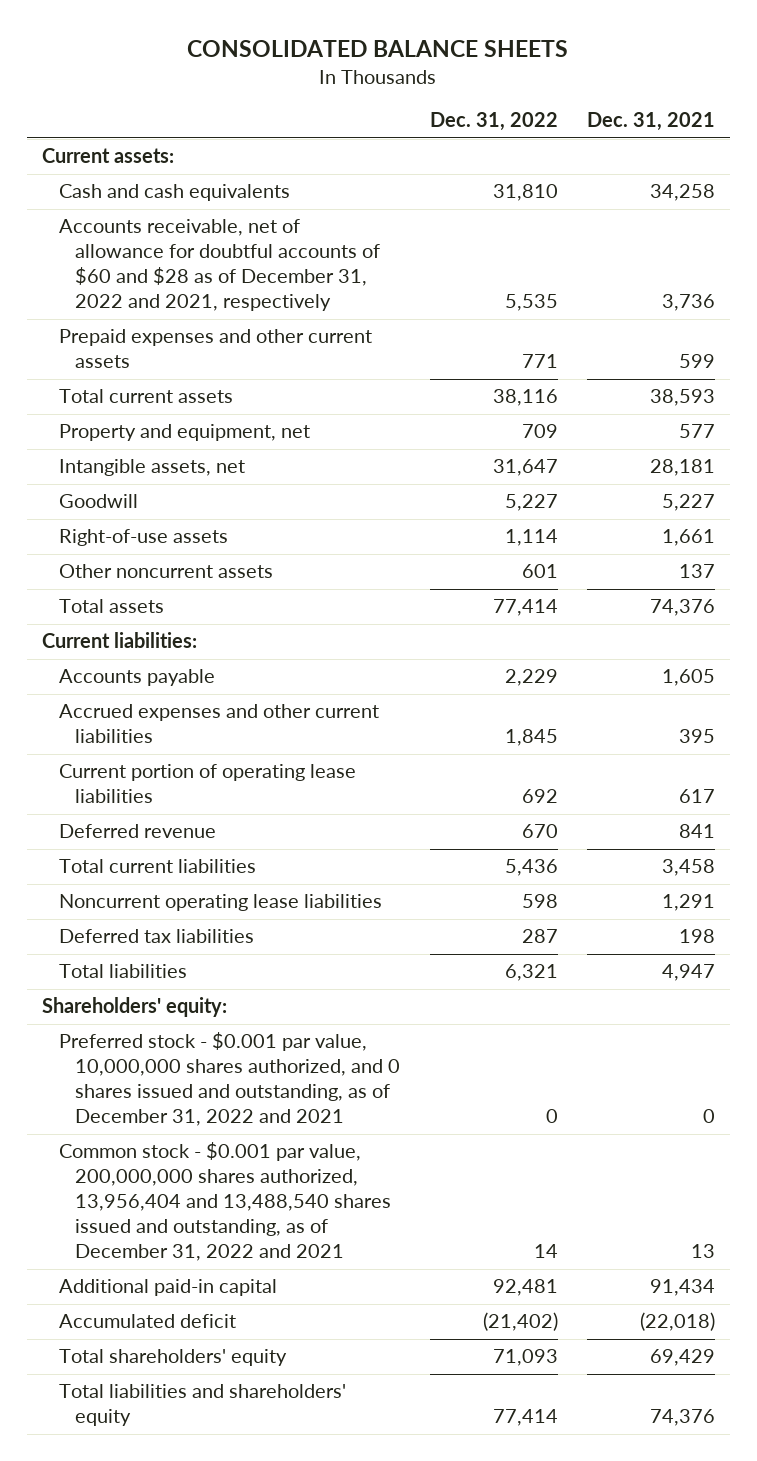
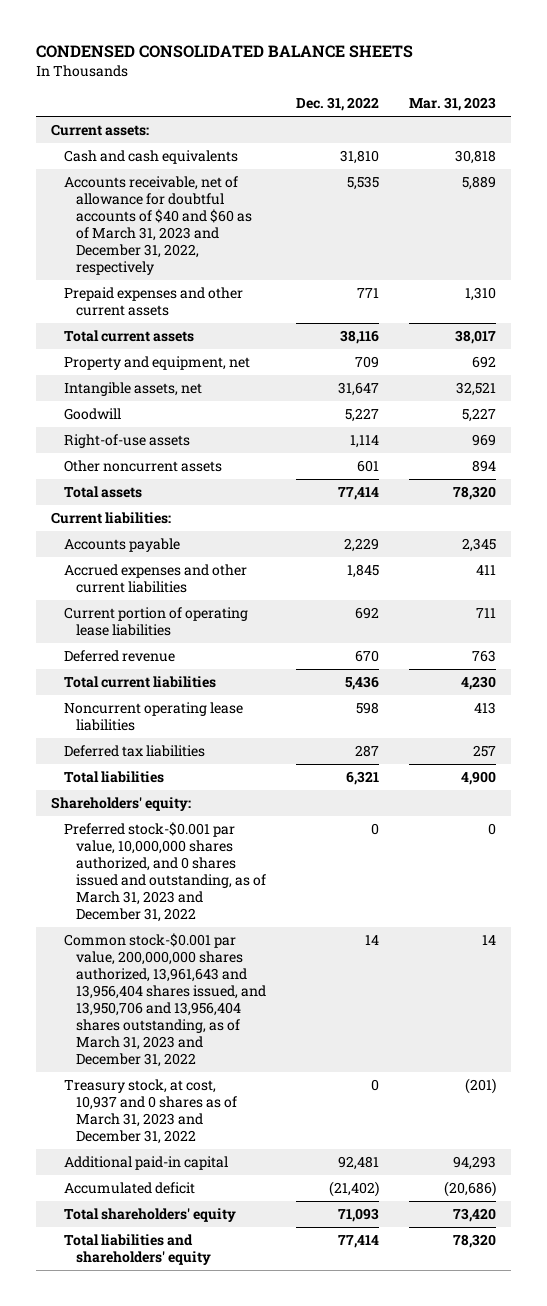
- CONSOLIDATED BALANCE SHEETS
+ CONDENSED CONSOLIDATED BALANCE SHEETS
- | Dec. 31, 2022 | Dec. 31, 2021
+ | Dec. 31, 2022 | Mar. 31, 2023
- Accounts receivable, net of allowance for doubtful accounts of $60 and $28 as of December 31, 2022 and 2021, respectively | 5,535 | 3,736
+ Accounts receivable, net of allowance for doubtful accounts of $40 and $60 as of March 31, 2023 and December 31, 2022, respectively | 5,535 | 5,889
- Preferred stock - $0.001 par value, 10,000,000 shares authorized, and 0 shares issued and outstanding, as of December 31, 2022 and 2021 | 0 | 0
- Common stock - $0.001 par value, 200,000,000 shares authorized, 13,956,404 and 13,488,540 shares issued and outstanding, as of December 31, 2022 and 2021 | 14 | 13
+ Preferred stock-$0.001 par value, 10,000,000 shares authorized, and 0 shares issued and outstanding, as of March 31, 2023 and December 31, 2022 | 0 | 0
+ Common stock-$0.001 par value, 200,000,000 shares authorized, 13,961,643 and 13,956,404 shares issued, and 13,950,706 and 13,956,404 shares outstanding, as of March 31, 2023 and December 31, 2022 | 14 | 14
+ Treasury stock, at cost, 10,937 and 0 shares as of March 31, 2023 and December 31, 2022 | 0 | (201)

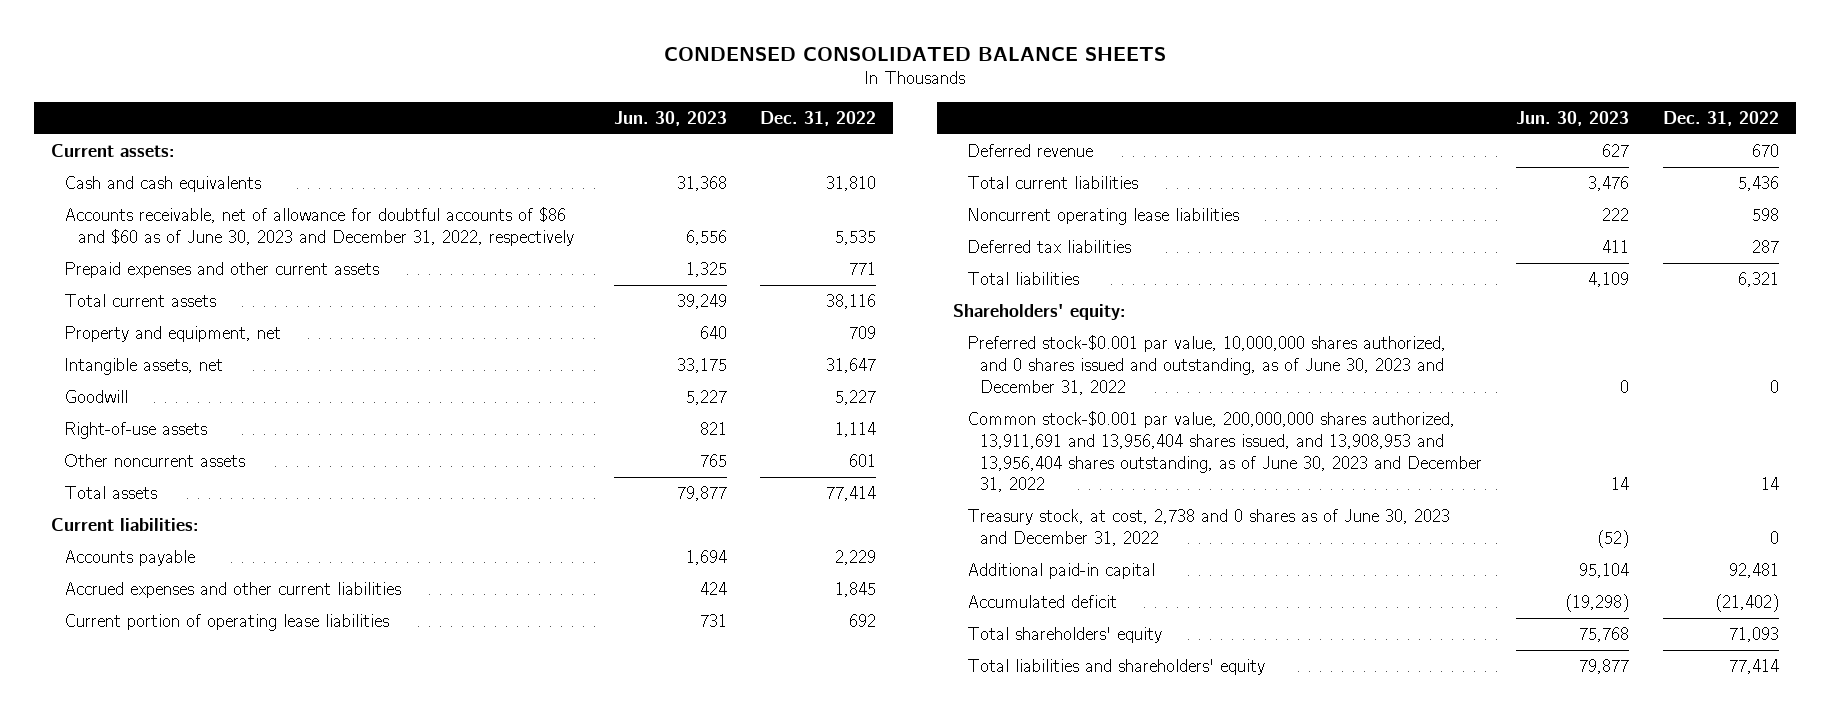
- | Dec. 31, 2022 | Mar. 31, 2023
+ | Jun. 30, 2023 | Dec. 31, 2022
- Accounts receivable, net of allowance for doubtful accounts of $40 and $60 as of March 31, 2023 and December 31, 2022, respectively | 5,535 | 5,889
+ Accounts receivable, net of allowance for doubtful accounts of $86 and $60 as of June 30, 2023 and December 31, 2022, respectively | 6,556 | 5,535
- Preferred stock-$0.001 par value, 10,000,000 shares authorized, and 0 shares issued and outstanding, as of March 31, 2023 and December 31, 2022 | 0 | 0
- Common stock-$0.001 par value, 200,000,000 shares authorized, 13,961,643 and 13,956,404 shares issued, and 13,950,706 and 13,956,404 shares outstanding, as of March 31, 2023 and December 31, 2022 | 14 | 14
- Treasury stock, at cost, 10,937 and 0 shares as of March 31, 2023 and December 31, 2022 | 0 | (201)
+ Preferred stock-$0.001 par value, 10,000,000 shares authorized, and 0 shares issued and outstanding, as of June 30, 2023 and December 31, 2022 | 0 | 0
+ Common stock-$0.001 par value, 200,000,000 shares authorized, 13,911,691 and 13,956,404 shares issued, and 13,908,953 and 13,956,404 shares outstanding, as of June 30, 2023 and December 31, 2022 | 14 | 14
+ Treasury stock, at cost, 2,738 and 0 shares as of June 30, 2023 and December 31, 2022 | (52) | 0

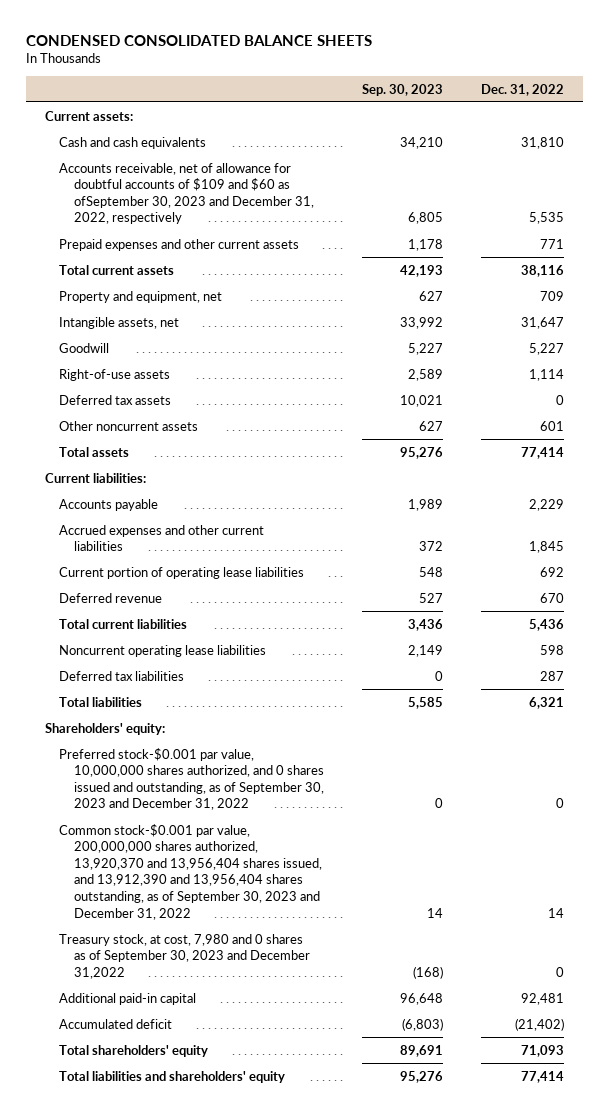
- | Jun. 30, 2023 | Dec. 31, 2022
+ | Sep. 30, 2023 | Dec. 31, 2022
- Accounts receivable, net of allowance for doubtful accounts of $86 and $60 as of June 30, 2023 and December 31, 2022, respectively | 6,556 | 5,535
+ Accounts receivable, net of allowance for doubtful accounts of $109 and $60 as ofSeptember 30, 2023 and December 31, 2022, respectively | 6,805 | 5,535
+ Deferred tax assets | 10,021 | 0
- Preferred stock-$0.001 par value, 10,000,000 shares authorized, and 0 shares issued and outstanding, as of June 30, 2023 and December 31, 2022 | 0 | 0
- Common stock-$0.001 par value, 200,000,000 shares authorized, 13,911,691 and 13,956,404 shares issued, and 13,908,953 and 13,956,404 shares outstanding, as of June 30, 2023 and December 31, 2022 | 14 | 14
- Treasury stock, at cost, 2,738 and 0 shares as of June 30, 2023 and December 31, 2022 | (52) | 0
+ Preferred stock-$0.001 par value, 10,000,000 shares authorized, and 0 shares issued and outstanding, as of September 30, 2023 and December 31, 2022 | 0 | 0
+ Common stock-$0.001 par value, 200,000,000 shares authorized, 13,920,370 and 13,956,404 shares issued, and 13,912,390 and 13,956,404 shares outstanding, as of September 30, 2023 and December 31, 2022 | 14 | 14
+ Treasury stock, at cost, 7,980 and 0 shares as of September 30, 2023 and December 31,2022 | (168) | 0

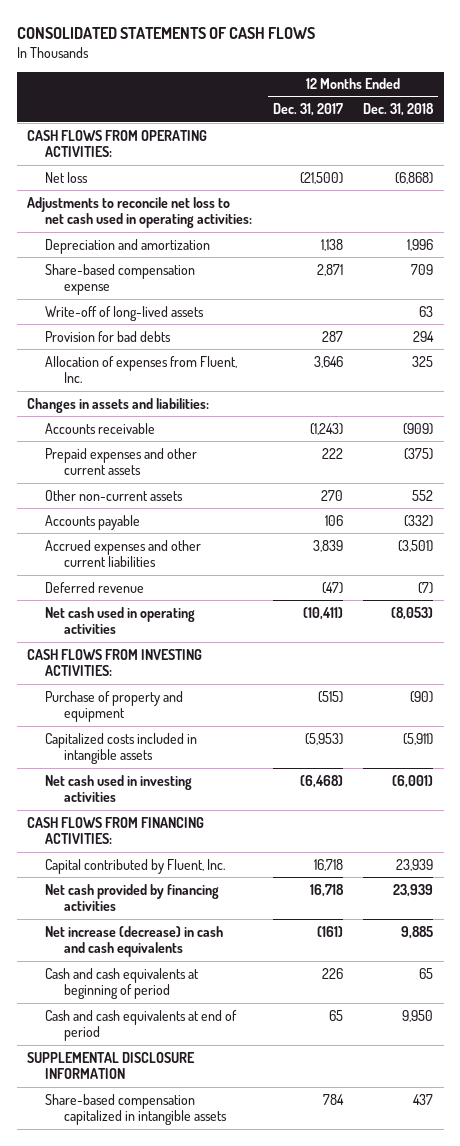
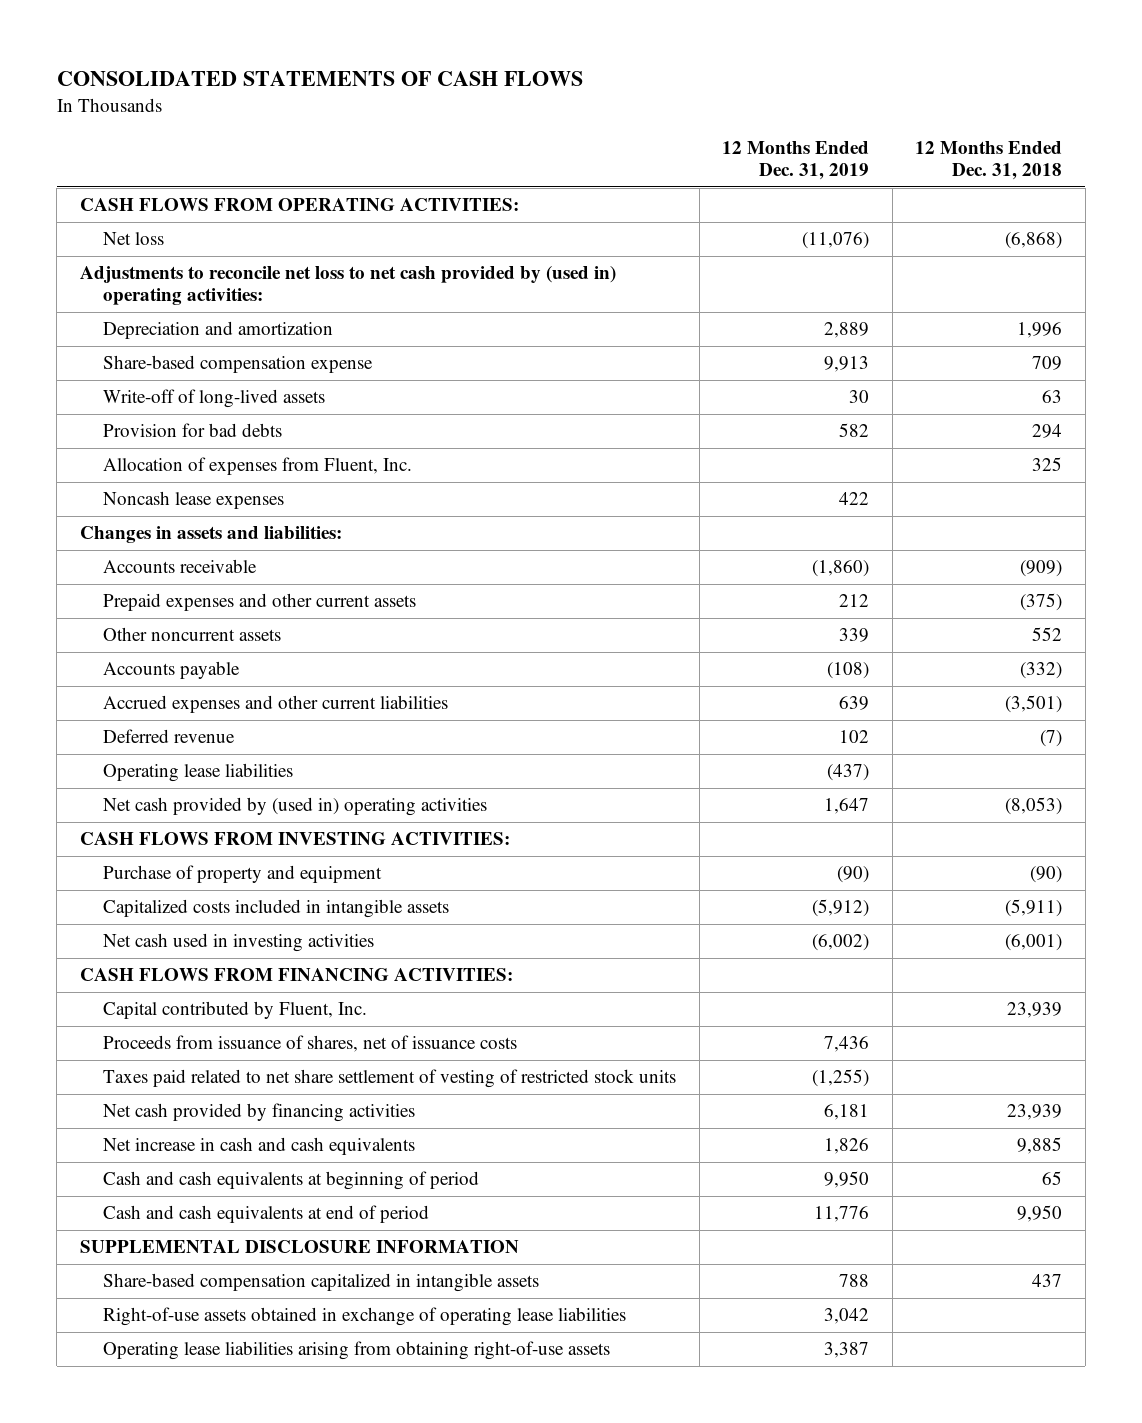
- | 12 Months Ended Dec. 31, 2017 | 12 Months Ended Dec. 31, 2018
+ | 12 Months Ended Dec. 31, 2019 | 12 Months Ended Dec. 31, 2018
- Adjustments to reconcile net loss to net cash used in operating activities:
+ Adjustments to reconcile net loss to net cash provided by (used in) operating activities:
+ Noncash lease expenses | 422 |
- Other non-current assets | 270 | 552
+ Other noncurrent assets | 339 | 552
- Net cash used in operating activities | (10,411) | (8,053)
+ Operating lease liabilities | (437) |
+ Net cash provided by (used in) operating activities | 1,647 | (8,053)
+ Proceeds from issuance of shares, net of issuance costs | 7,436 |
+ Taxes paid related to net share settlement of vesting of restricted stock units | (1,255) |
- Net increase (decrease) in cash and cash equivalents | (161) | 9,885
+ Net increase in cash and cash equivalents | 1,826 | 9,885
+ Right-of-use assets obtained in exchange of operating lease liabilities | 3,042 |
+ Operating lease liabilities arising from obtaining right-of-use assets | 3,387 |

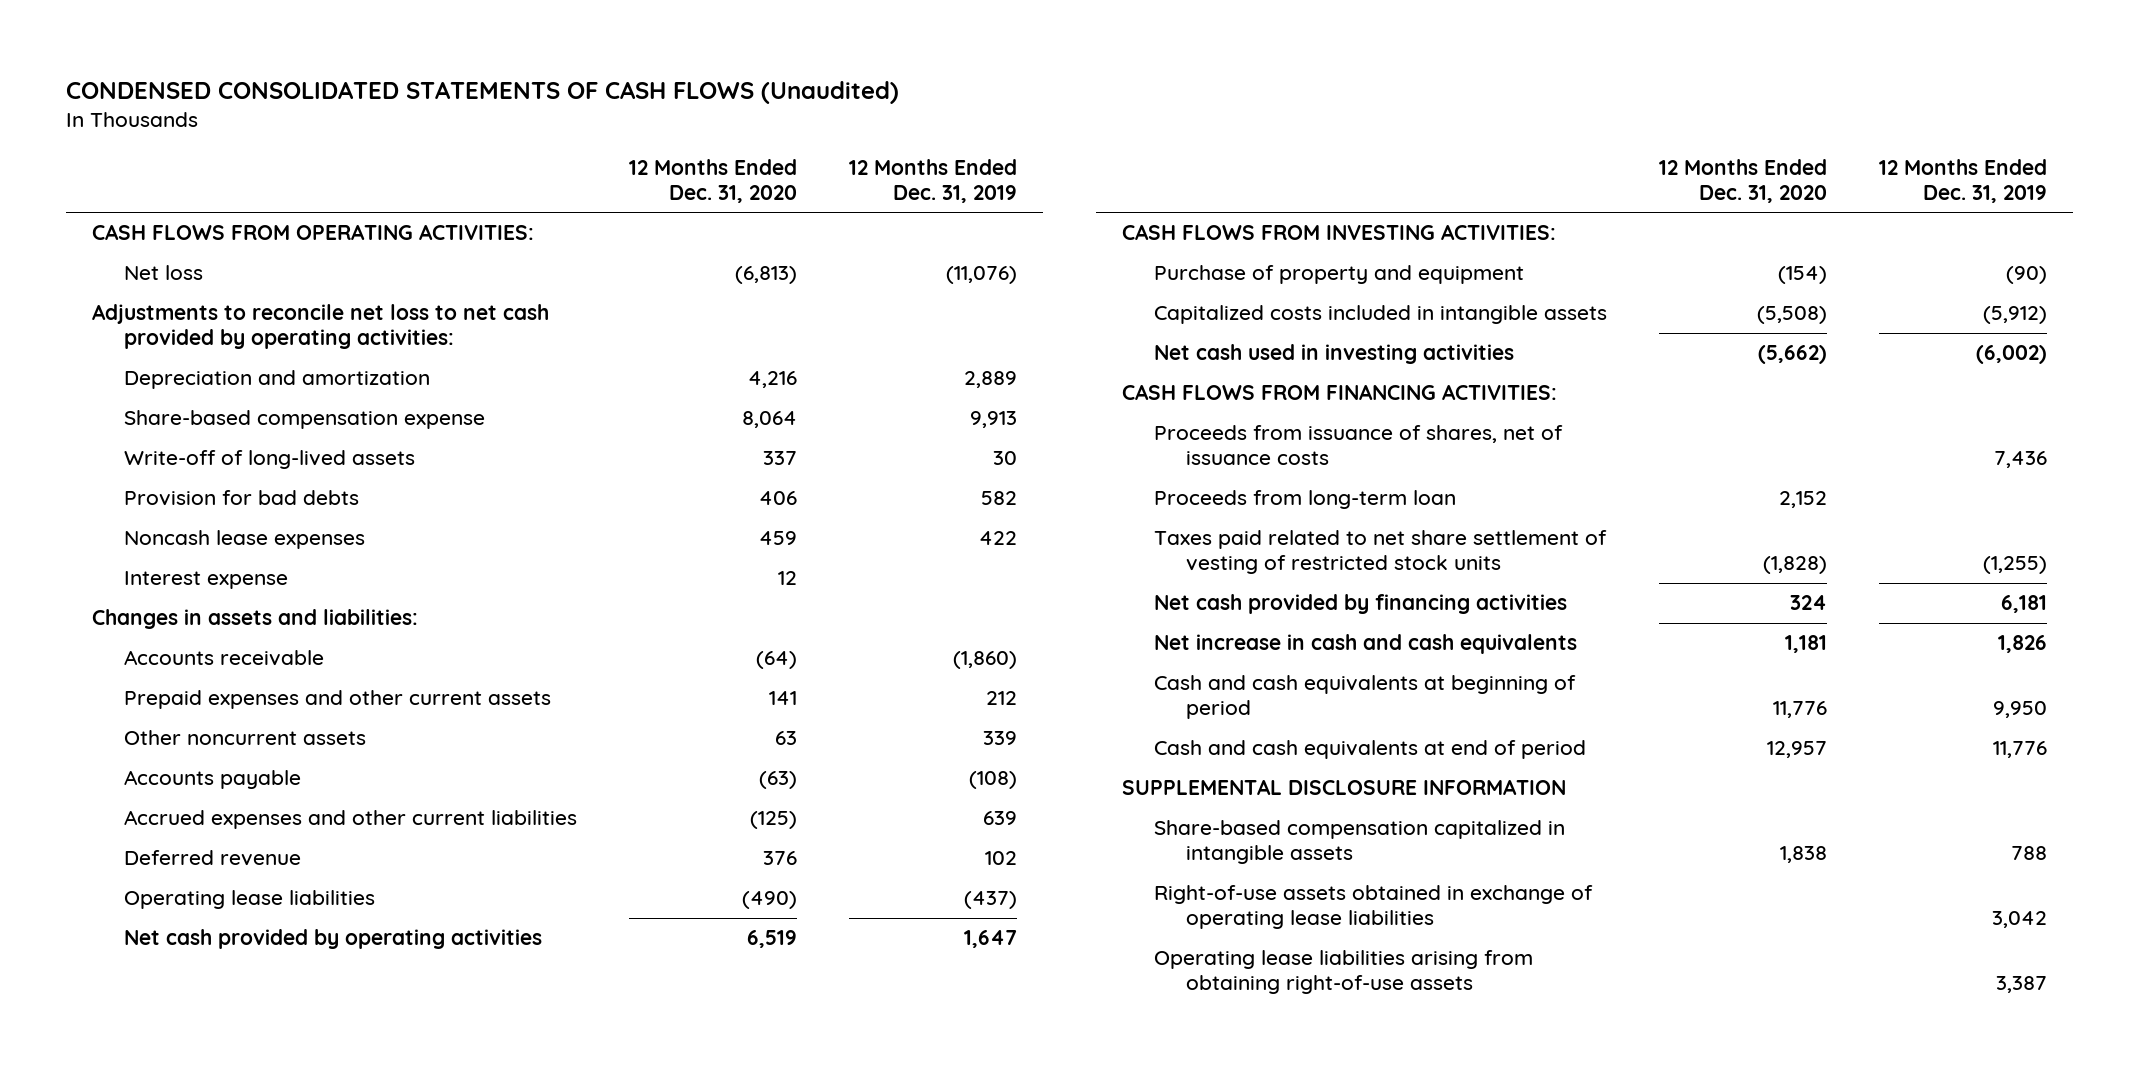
- CONSOLIDATED STATEMENTS OF CASH FLOWS
+ CONDENSED CONSOLIDATED STATEMENTS OF CASH FLOWS (Unaudited)
- | 12 Months Ended Dec. 31, 2019 | 12 Months Ended Dec. 31, 2018
+ | 12 Months Ended Dec. 31, 2020 | 12 Months Ended Dec. 31, 2019
- Adjustments to reconcile net loss to net cash provided by (used in) operating activities:
+ Adjustments to reconcile net loss to net cash provided by operating activities:
- Allocation of expenses from Fluent, Inc. | | 325
+ Interest expense | 12 |
- Net cash provided by (used in) operating activities | 1,647 | (8,053)
+ Net cash provided by operating activities | 6,519 | 1,647
- Capital contributed by Fluent, Inc. | | 23,939
+ Proceeds from long-term loan | 2,152 |

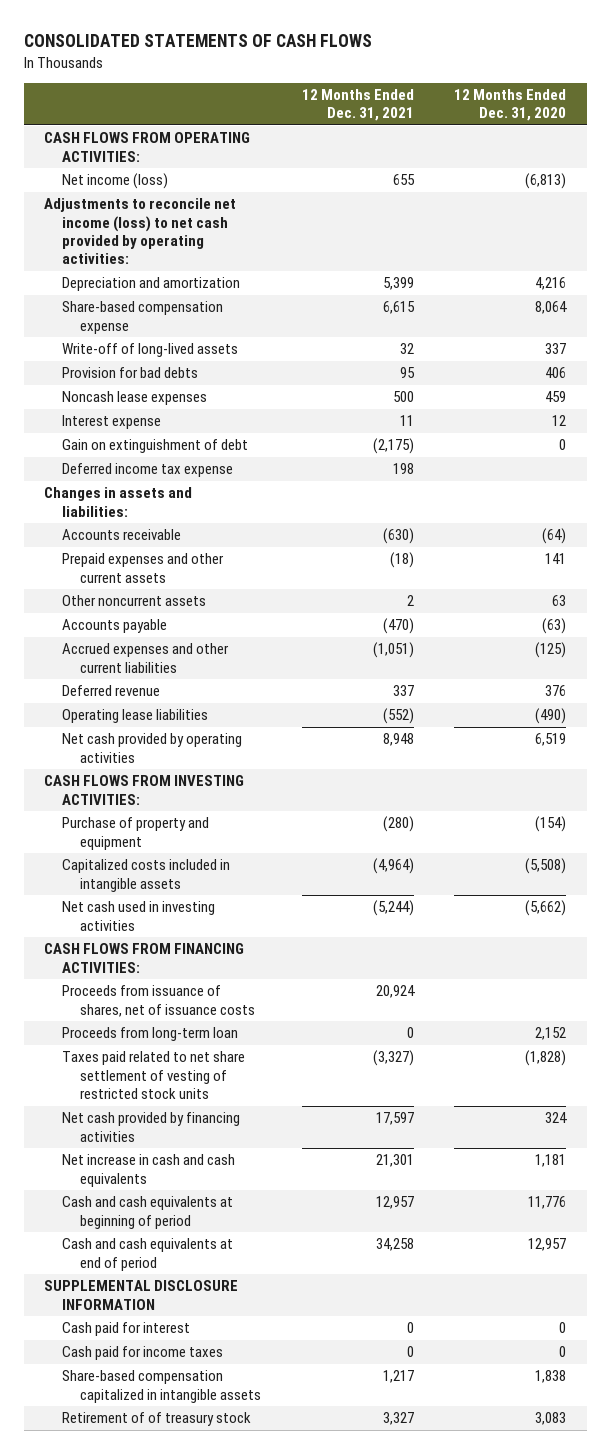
- CONDENSED CONSOLIDATED STATEMENTS OF CASH FLOWS (Unaudited)
+ CONSOLIDATED STATEMENTS OF CASH FLOWS
- | 12 Months Ended Dec. 31, 2020 | 12 Months Ended Dec. 31, 2019
+ | 12 Months Ended Dec. 31, 2021 | 12 Months Ended Dec. 31, 2020
- Net loss | (6,813) | (11,076)
- Adjustments to reconcile net loss to net cash provided by operating activities:
+ Net income (loss) | 655 | (6,813)
+ Adjustments to reconcile net income (loss) to net cash provided by operating activities:
+ Gain on extinguishment of debt | (2,175) | 0
+ Deferred income tax expense | 198 |
+ Cash paid for interest | 0 | 0
+ Cash paid for income taxes | 0 | 0
- Right-of-use assets obtained in exchange of operating lease liabilities | | 3,042
- Operating lease liabilities arising from obtaining right-of-use assets | | 3,387
+ Retirement of of treasury stock | 3,327 | 3,083

